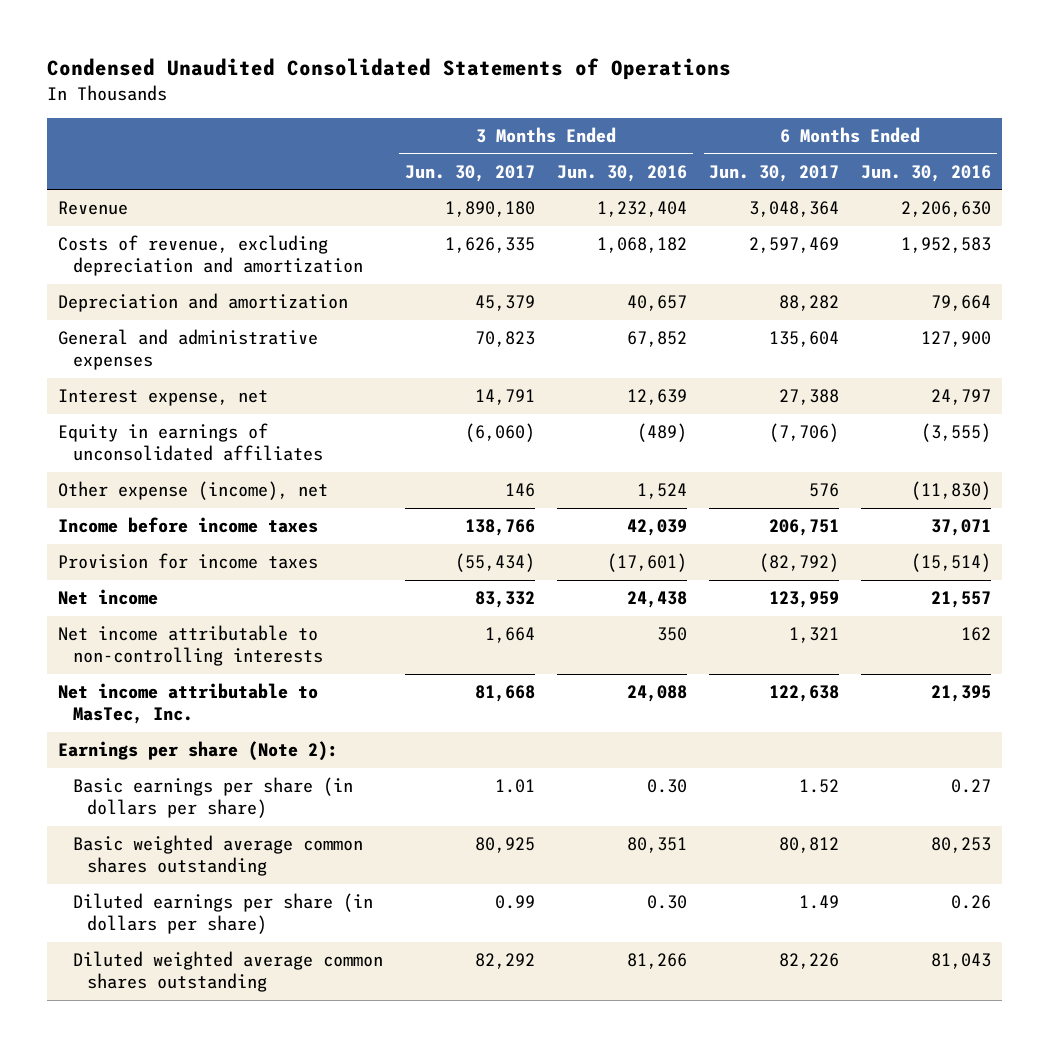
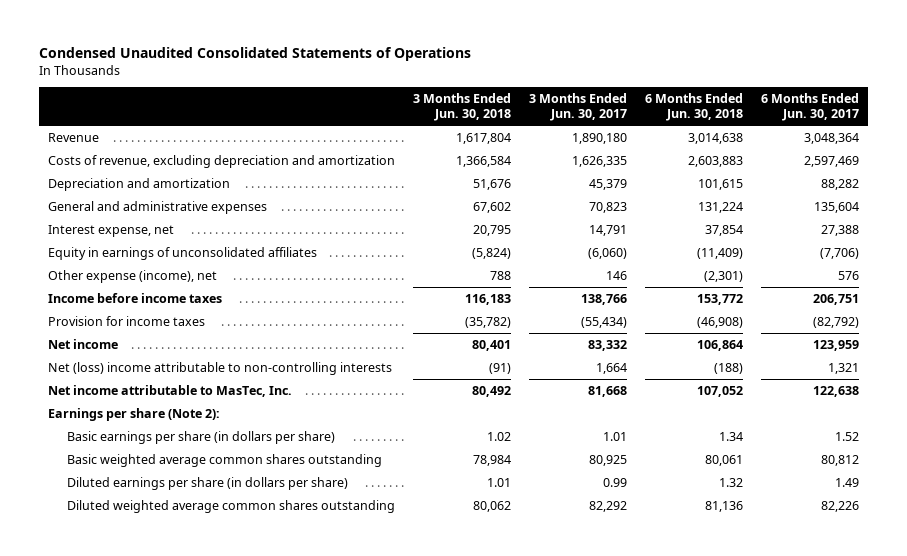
- | 3 Months Ended Jun. 30, 2017 | 3 Months Ended Jun. 30, 2016 | 6 Months Ended Jun. 30, 2017 | 6 Months Ended Jun. 30, 2016
+ | 3 Months Ended Jun. 30, 2018 | 3 Months Ended Jun. 30, 2017 | 6 Months Ended Jun. 30, 2018 | 6 Months Ended Jun. 30, 2017
- Net income attributable to non-controlling interests | 1,664 | 350 | 1,321 | 162
+ Net (loss) income attributable to non-controlling interests | (91) | 1,664 | (188) | 1,321

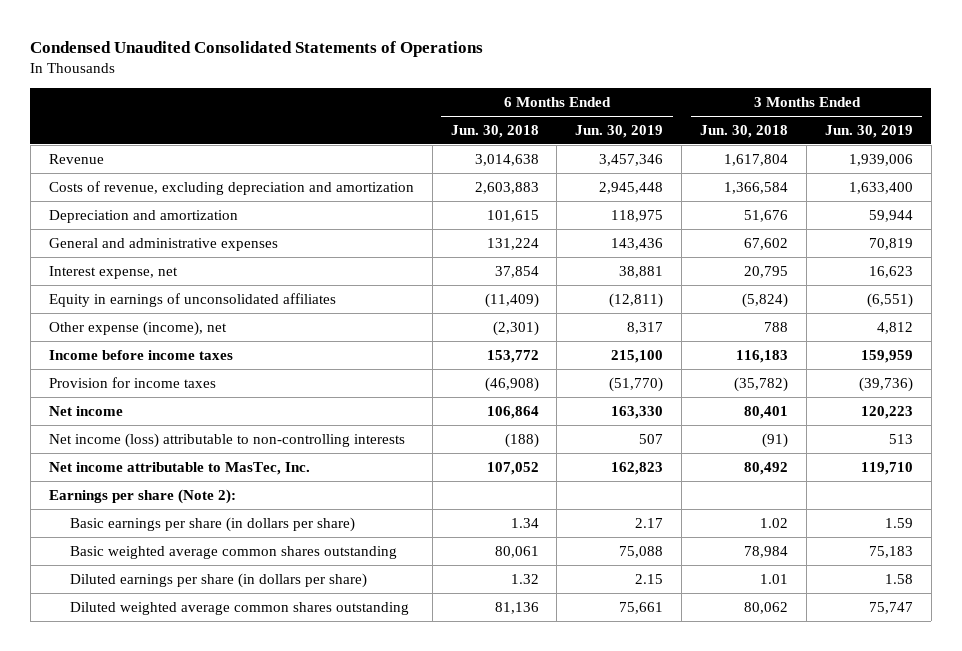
- | 3 Months Ended Jun. 30, 2018 | 3 Months Ended Jun. 30, 2017 | 6 Months Ended Jun. 30, 2018 | 6 Months Ended Jun. 30, 2017
+ | 6 Months Ended Jun. 30, 2018 | 6 Months Ended Jun. 30, 2019 | 3 Months Ended Jun. 30, 2018 | 3 Months Ended Jun. 30, 2019
- Net (loss) income attributable to non-controlling interests | (91) | 1,664 | (188) | 1,321
+ Net income (loss) attributable to non-controlling interests | (188) | 507 | (91) | 513

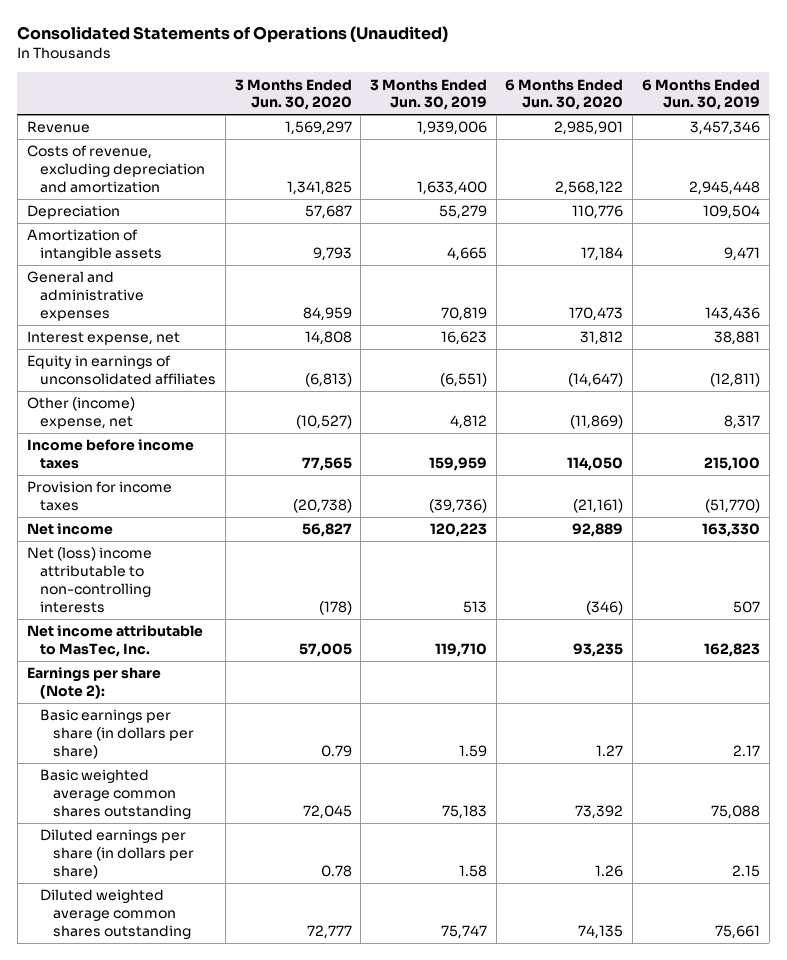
- Condensed Unaudited Consolidated Statements of Operations
+ Consolidated Statements of Operations (Unaudited)
- | 6 Months Ended Jun. 30, 2018 | 6 Months Ended Jun. 30, 2019 | 3 Months Ended Jun. 30, 2018 | 3 Months Ended Jun. 30, 2019
+ | 3 Months Ended Jun. 30, 2020 | 3 Months Ended Jun. 30, 2019 | 6 Months Ended Jun. 30, 2020 | 6 Months Ended Jun. 30, 2019
- Depreciation and amortization | 101,615 | 118,975 | 51,676 | 59,944
+ Depreciation | 57,687 | 55,279 | 110,776 | 109,504
+ Amortization of intangible assets | 9,793 | 4,665 | 17,184 | 9,471
- Other expense (income), net | (2,301) | 8,317 | 788 | 4,812
+ Other (income) expense, net | (10,527) | 4,812 | (11,869) | 8,317
- Net income (loss) attributable to non-controlling interests | (188) | 507 | (91) | 513
+ Net (loss) income attributable to non-controlling interests | (178) | 513 | (346) | 507

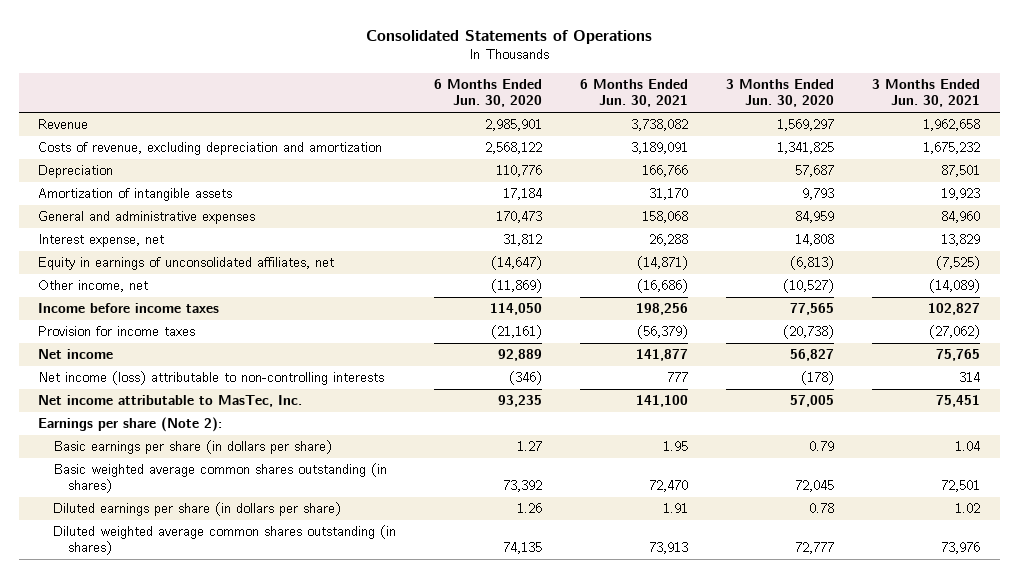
- Consolidated Statements of Operations (Unaudited)
+ Consolidated Statements of Operations
- | 3 Months Ended Jun. 30, 2020 | 3 Months Ended Jun. 30, 2019 | 6 Months Ended Jun. 30, 2020 | 6 Months Ended Jun. 30, 2019
+ | 6 Months Ended Jun. 30, 2020 | 6 Months Ended Jun. 30, 2021 | 3 Months Ended Jun. 30, 2020 | 3 Months Ended Jun. 30, 2021
- Equity in earnings of unconsolidated affiliates | (6,813) | (6,551) | (14,647) | (12,811)
- Other (income) expense, net | (10,527) | 4,812 | (11,869) | 8,317
+ Equity in earnings of unconsolidated affiliates, net | (14,647) | (14,871) | (6,813) | (7,525)
+ Other income, net | (11,869) | (16,686) | (10,527) | (14,089)
- Net (loss) income attributable to non-controlling interests | (178) | 513 | (346) | 507
+ Net income (loss) attributable to non-controlling interests | (346) | 777 | (178) | 314
- Basic weighted average common shares outstanding | 72,045 | 75,183 | 73,392 | 75,088
+ Basic weighted average common shares outstanding (in shares) | 73,392 | 72,470 | 72,045 | 72,501
- Diluted weighted average common shares outstanding | 72,777 | 75,747 | 74,135 | 75,661
+ Diluted weighted average common shares outstanding (in shares) | 74,135 | 73,913 | 72,777 | 73,976

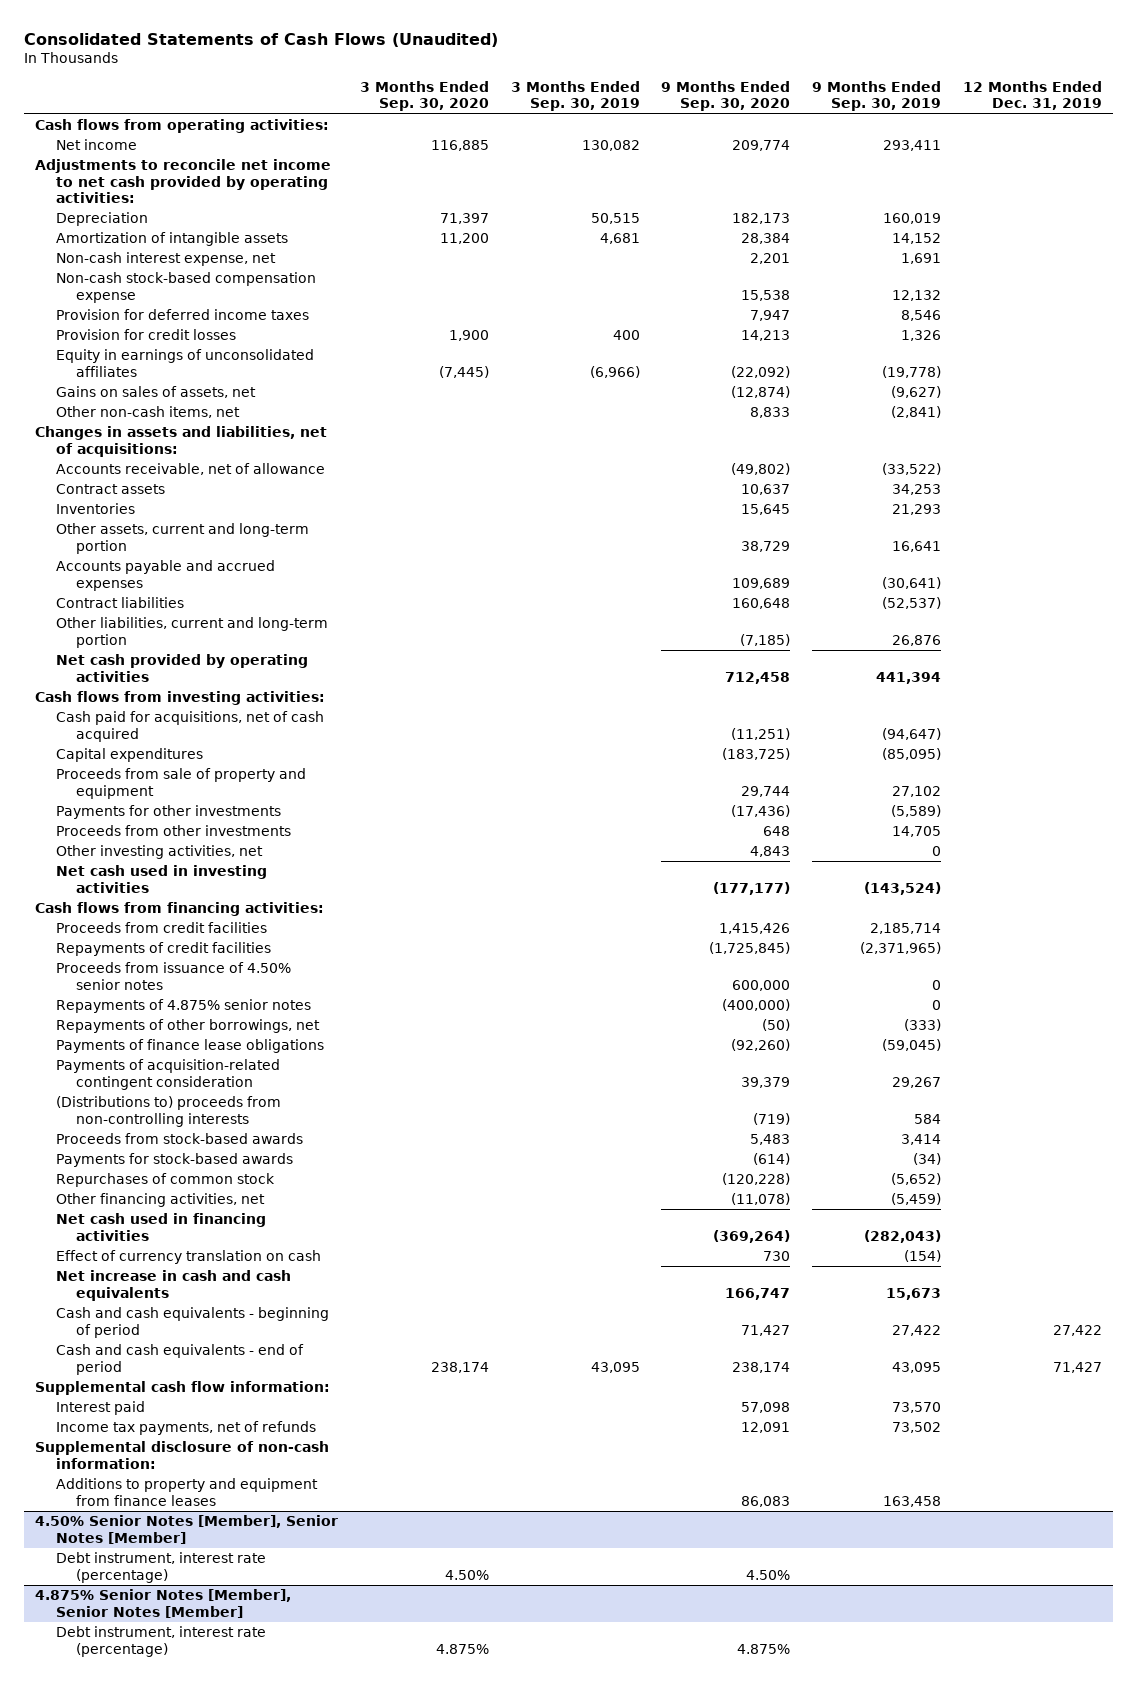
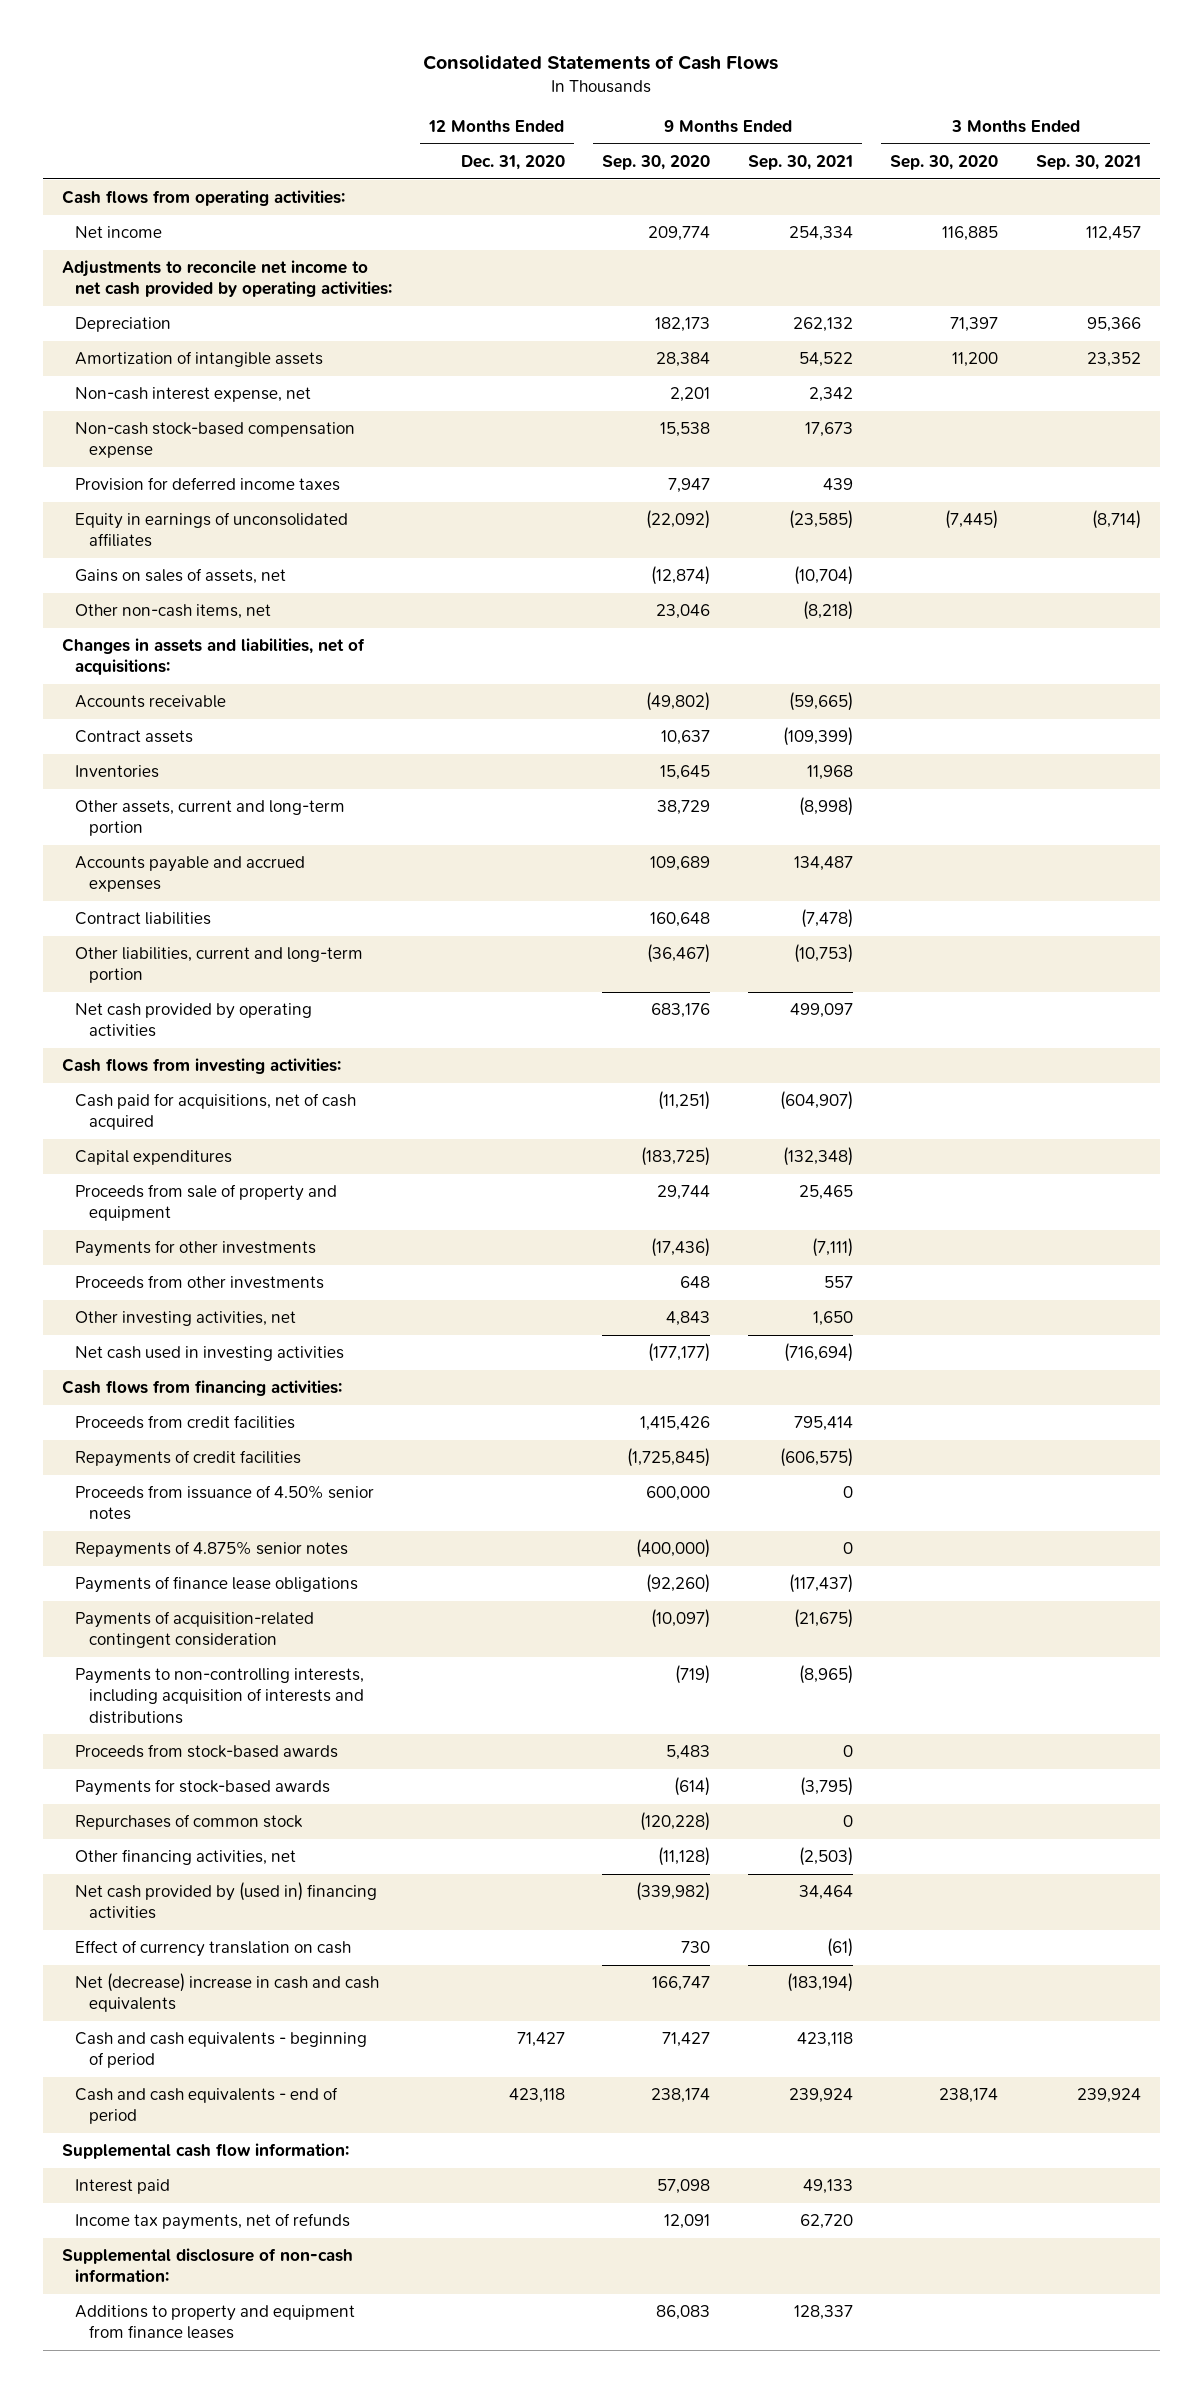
- Consolidated Statements of Cash Flows (Unaudited)
+ Consolidated Statements of Cash Flows
- | 3 Months Ended Sep. 30, 2020 | 3 Months Ended Sep. 30, 2019 | 9 Months Ended Sep. 30, 2020 | 9 Months Ended Sep. 30, 2019 | 12 Months Ended Dec. 31, 2019
+ | 12 Months Ended Dec. 31, 2020 | 9 Months Ended Sep. 30, 2020 | 9 Months Ended Sep. 30, 2021 | 3 Months Ended Sep. 30, 2020 | 3 Months Ended Sep. 30, 2021
- Provision for credit losses | 1,900 | 400 | 14,213 | 1,326 |
- Other non-cash items, net | | | 8,833 | (2,841) |
+ Other non-cash items, net | | 23,046 | (8,218) | |
- Accounts receivable, net of allowance | | | (49,802) | (33,522) |
+ Accounts receivable | | (49,802) | (59,665) | |
- Other liabilities, current and long-term portion | | | (7,185) | 26,876 |
- Net cash provided by operating activities | | | 712,458 | 441,394 |
+ Other liabilities, current and long-term portion | | (36,467) | (10,753) | |
+ Net cash provided by operating activities | | 683,176 | 499,097 | |
- Repayments of other borrowings, net | | | (50) | (333) |
- Payments of acquisition-related contingent consideration | | | 39,379 | 29,267 |
- (Distributions to) proceeds from non-controlling interests | | | (719) | 584 |
+ Payments of acquisition-related contingent consideration | | (10,097) | (21,675) | |
+ Payments to non-controlling interests, including acquisition of interests and distributions | | (719) | (8,965) | |
- Other financing activities, net | | | (11,078) | (5,459) |
- Net cash used in financing activities | | | (369,264) | (282,043) |
+ Other financing activities, net | | (11,128) | (2,503) | |
+ Net cash provided by (used in) financing activities | | (339,982) | 34,464 | |
- Net increase in cash and cash equivalents | | | 166,747 | 15,673 |
+ Net (decrease) increase in cash and cash equivalents | | 166,747 | (183,194) | |
- 4.50% Senior Notes [Member], Senior Notes [Member]
- Debt instrument, interest rate (percentage) | 4.50% | | 4.50% | |
- 4.875% Senior Notes [Member], Senior Notes [Member]
- Debt instrument, interest rate (percentage) | 4.875% | | 4.875% | |

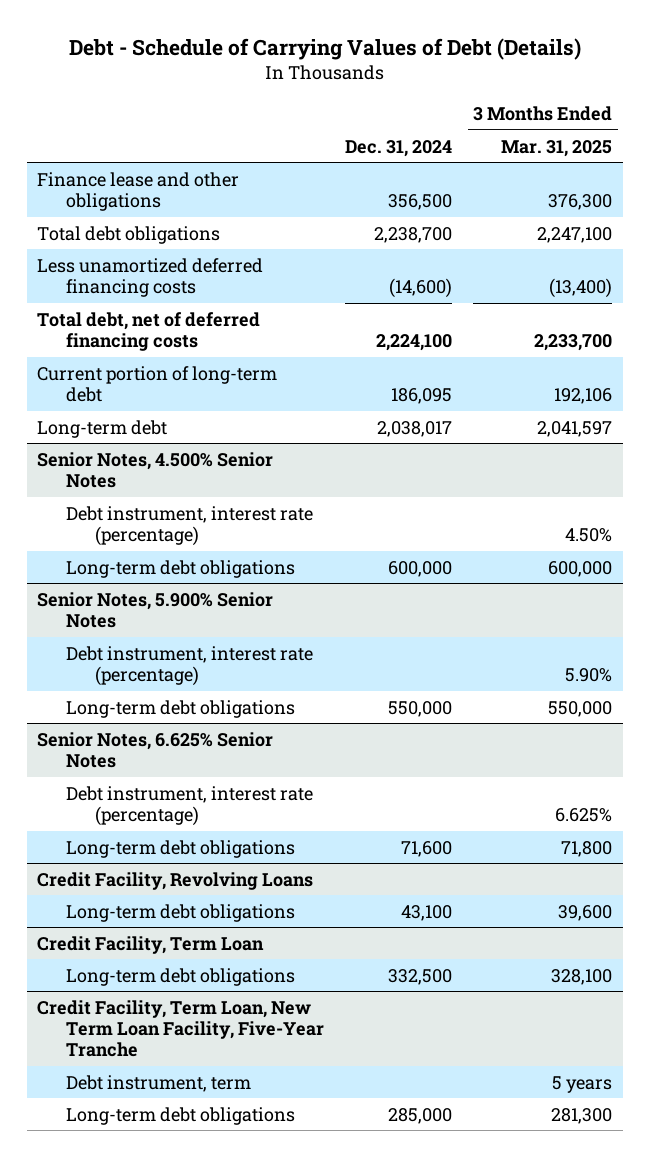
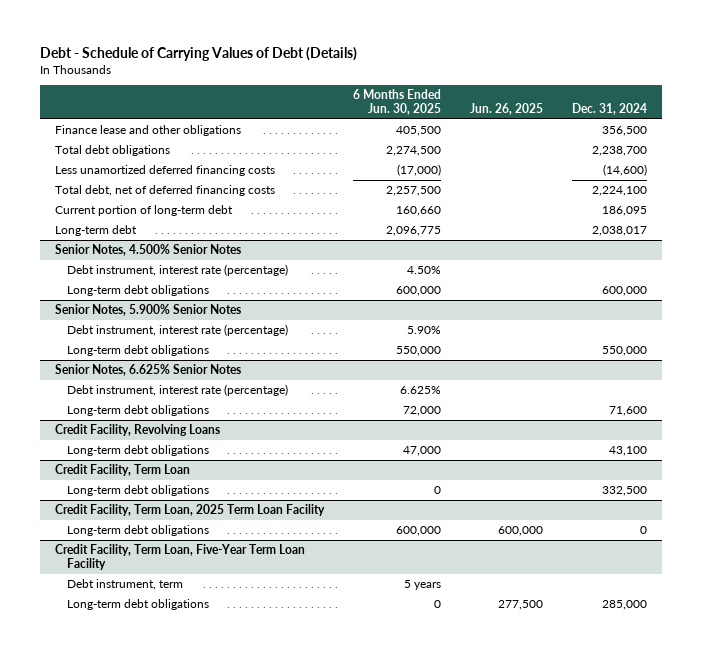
- | Dec. 31, 2024 | 3 Months Ended Mar. 31, 2025
+ | 6 Months Ended Jun. 30, 2025 | Jun. 26, 2025 | Dec. 31, 2024
- Credit Facility, Term Loan, New Term Loan Facility, Five-Year Tranche
+ Credit Facility, Term Loan, 2025 Term Loan Facility
+ Long-term debt obligations | 600,000 | 600,000 | 0
+ Credit Facility, Term Loan, Five-Year Term Loan Facility

